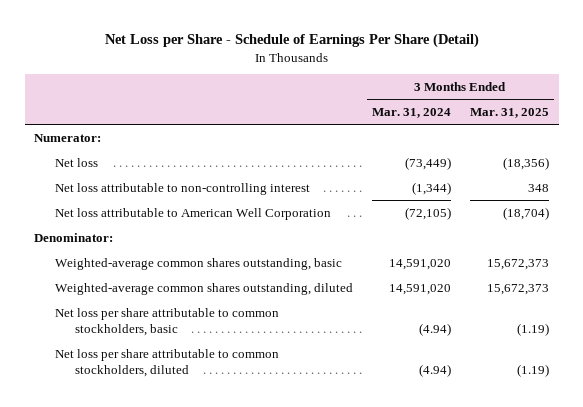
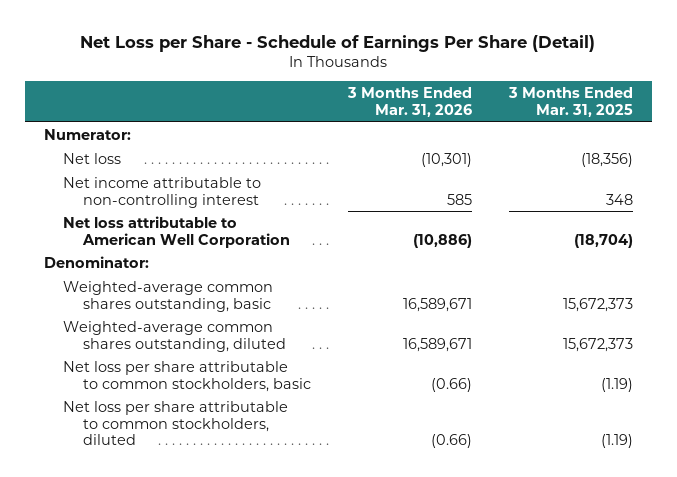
- | 3 Months Ended Mar. 31, 2024 | 3 Months Ended Mar. 31, 2025
+ | 3 Months Ended Mar. 31, 2026 | 3 Months Ended Mar. 31, 2025
- Net loss attributable to non-controlling interest | (1,344) | 348
+ Net income attributable to non-controlling interest | 585 | 348

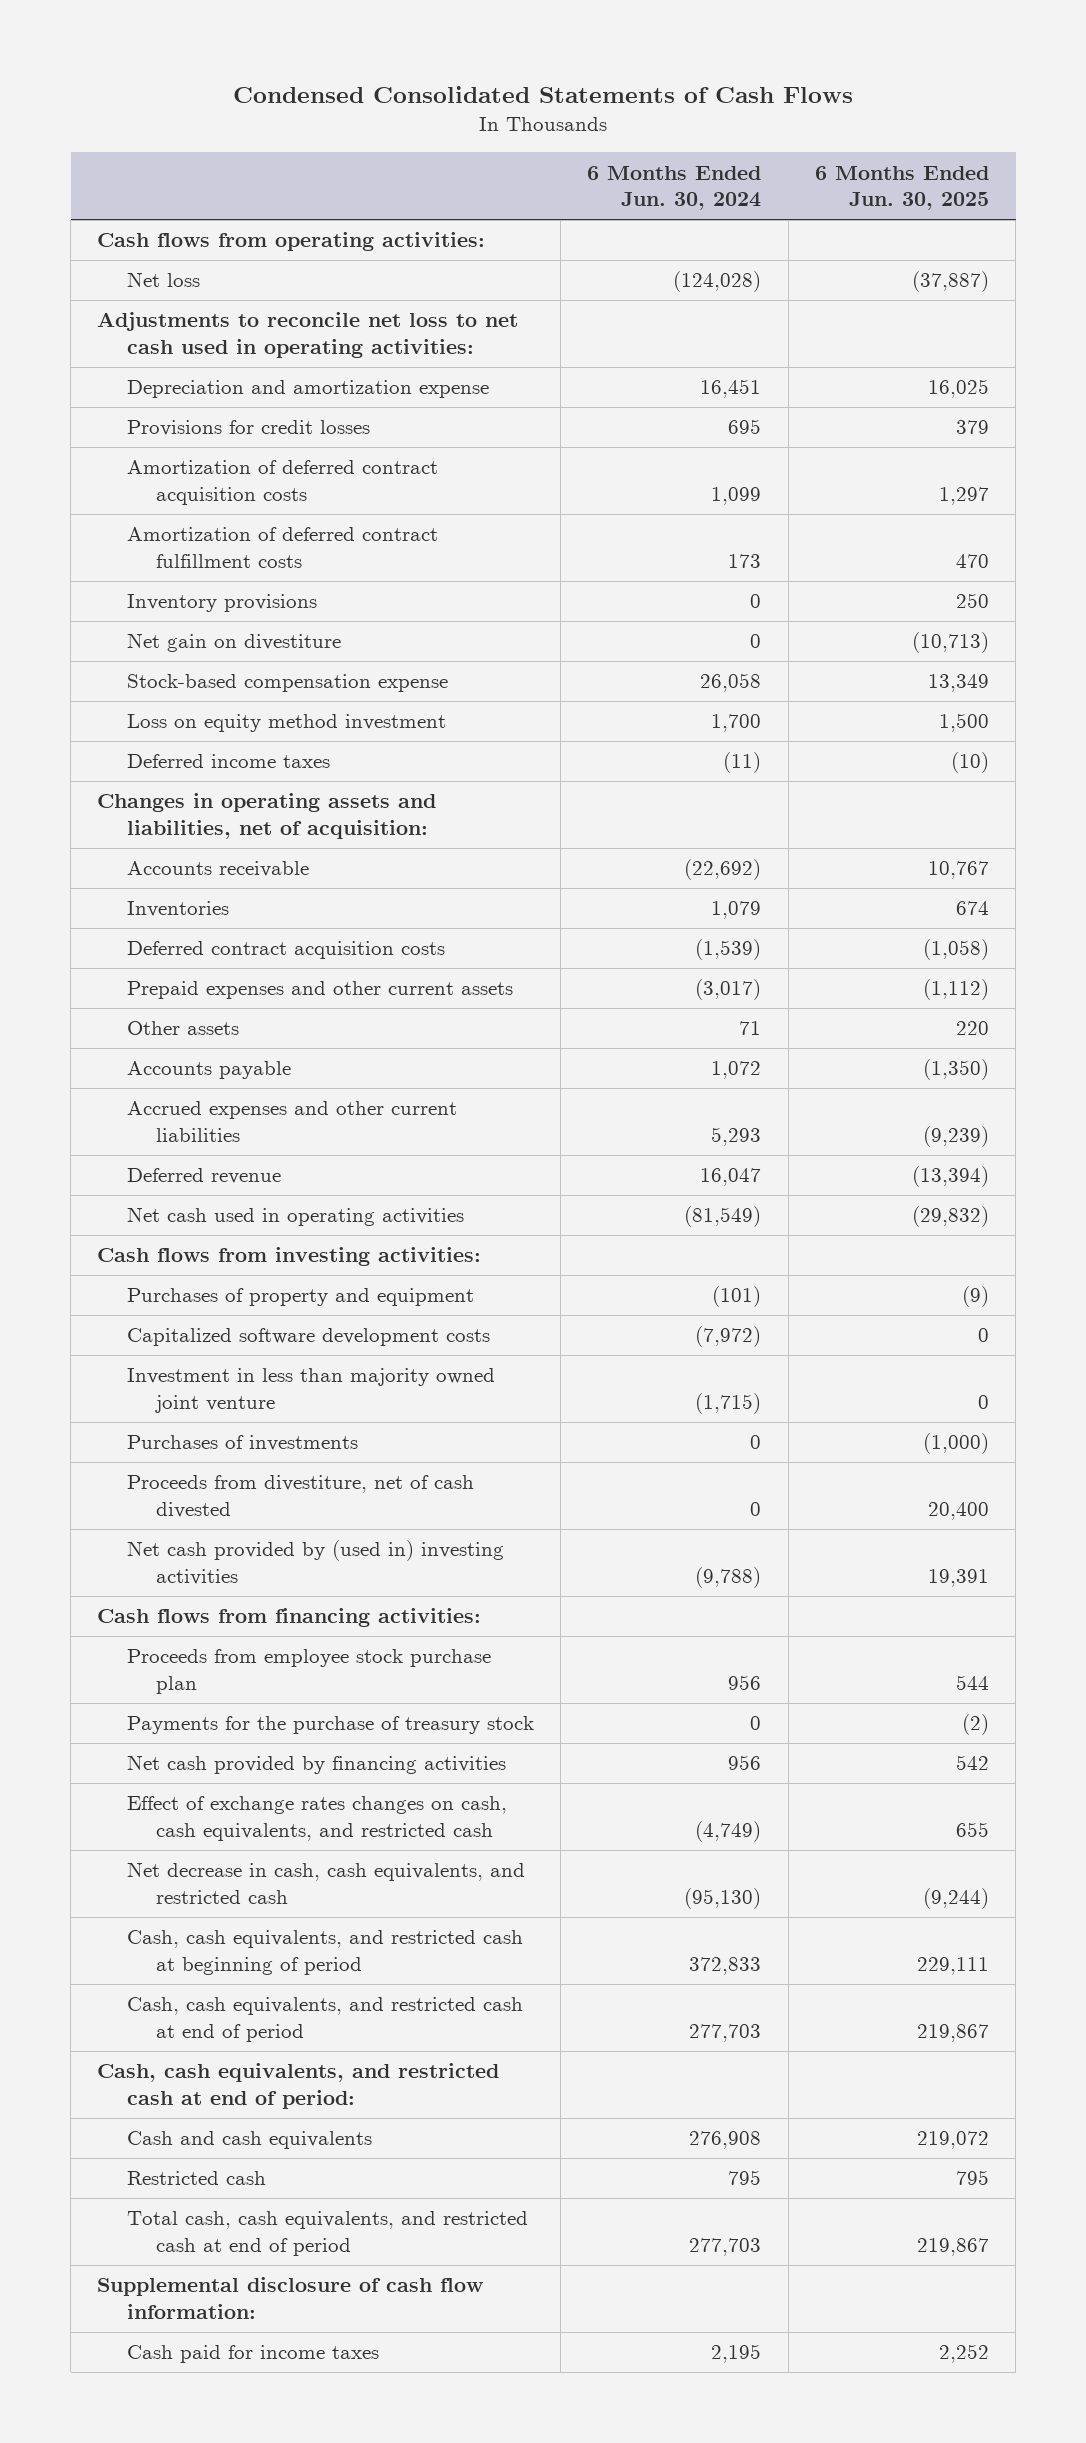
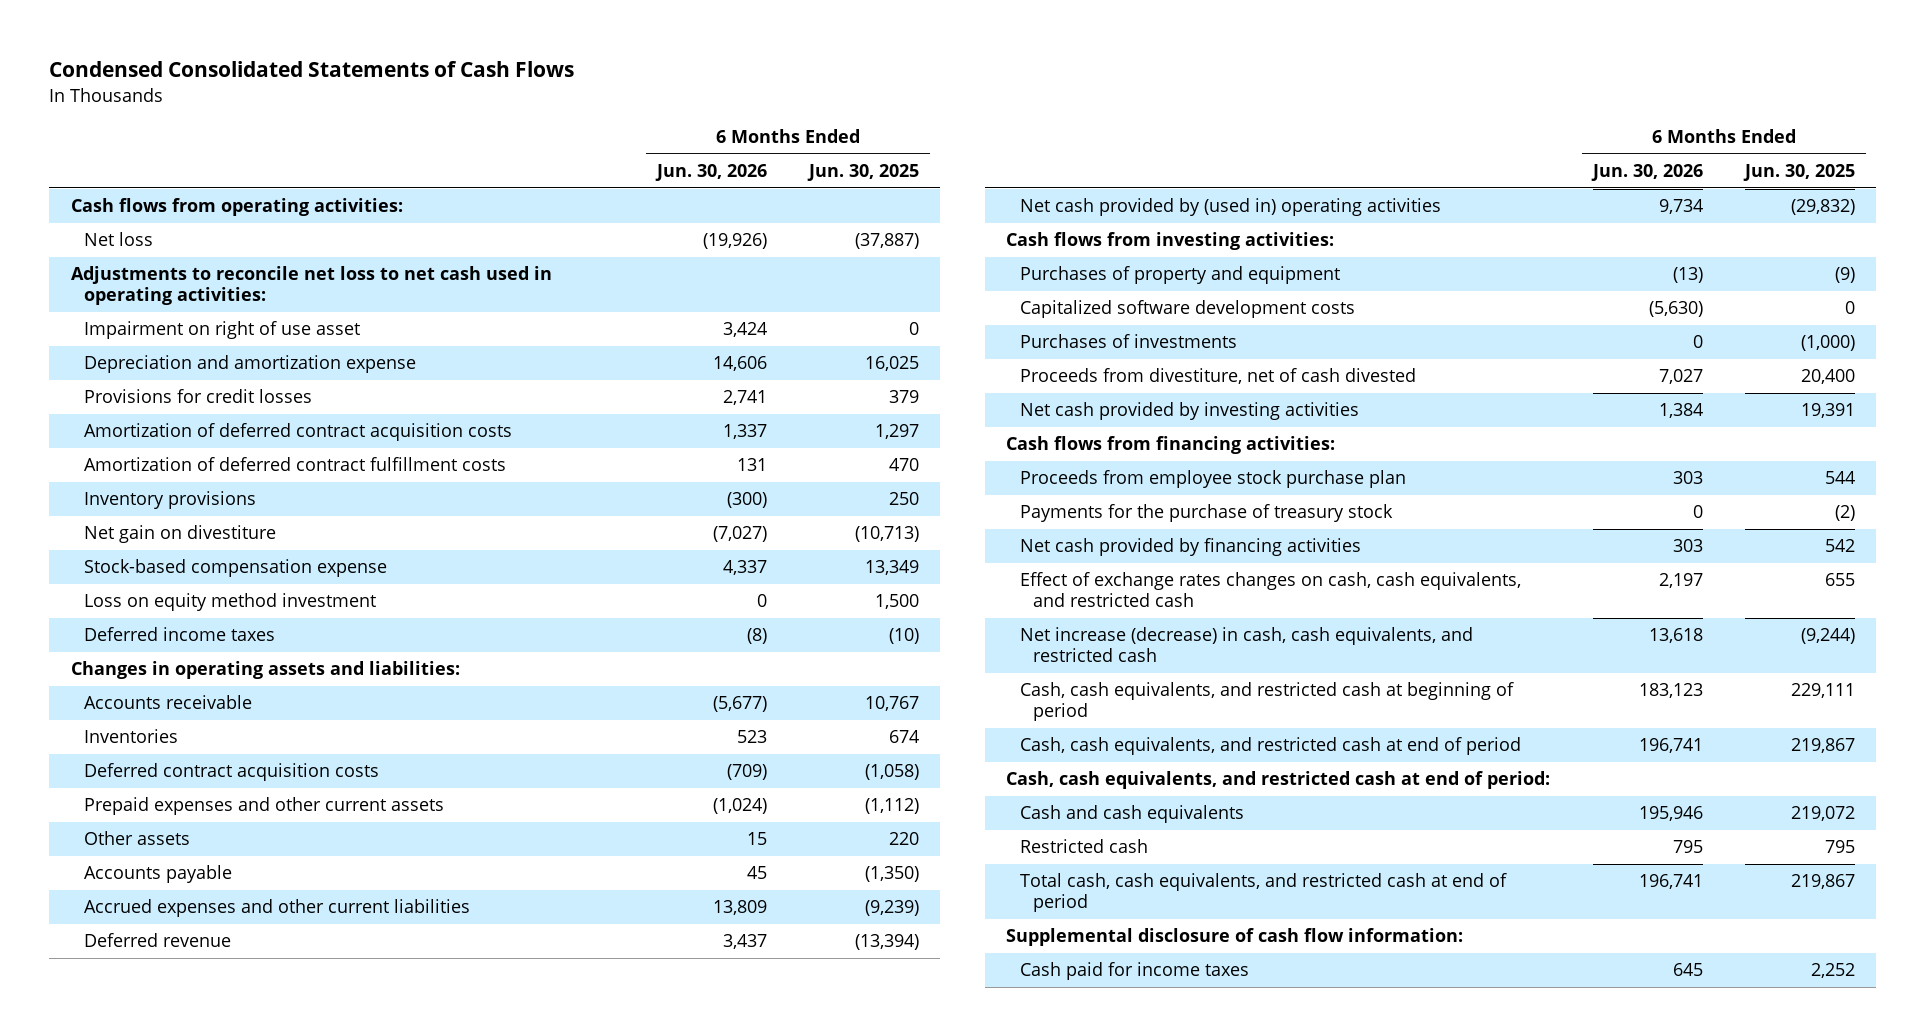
- | 6 Months Ended Jun. 30, 2024 | 6 Months Ended Jun. 30, 2025
+ | 6 Months Ended Jun. 30, 2026 | 6 Months Ended Jun. 30, 2025
+ Impairment on right of use asset | 3,424 | 0
- Changes in operating assets and liabilities, net of acquisition:
+ Changes in operating assets and liabilities:
- Net cash used in operating activities | (81,549) | (29,832)
+ Net cash provided by (used in) operating activities | 9,734 | (29,832)
- Investment in less than majority owned joint venture | (1,715) | 0
- Net cash provided by (used in) investing activities | (9,788) | 19,391
+ Net cash provided by investing activities | 1,384 | 19,391
- Net decrease in cash, cash equivalents, and restricted cash | (95,130) | (9,244)
+ Net increase (decrease) in cash, cash equivalents, and restricted cash | 13,618 | (9,244)

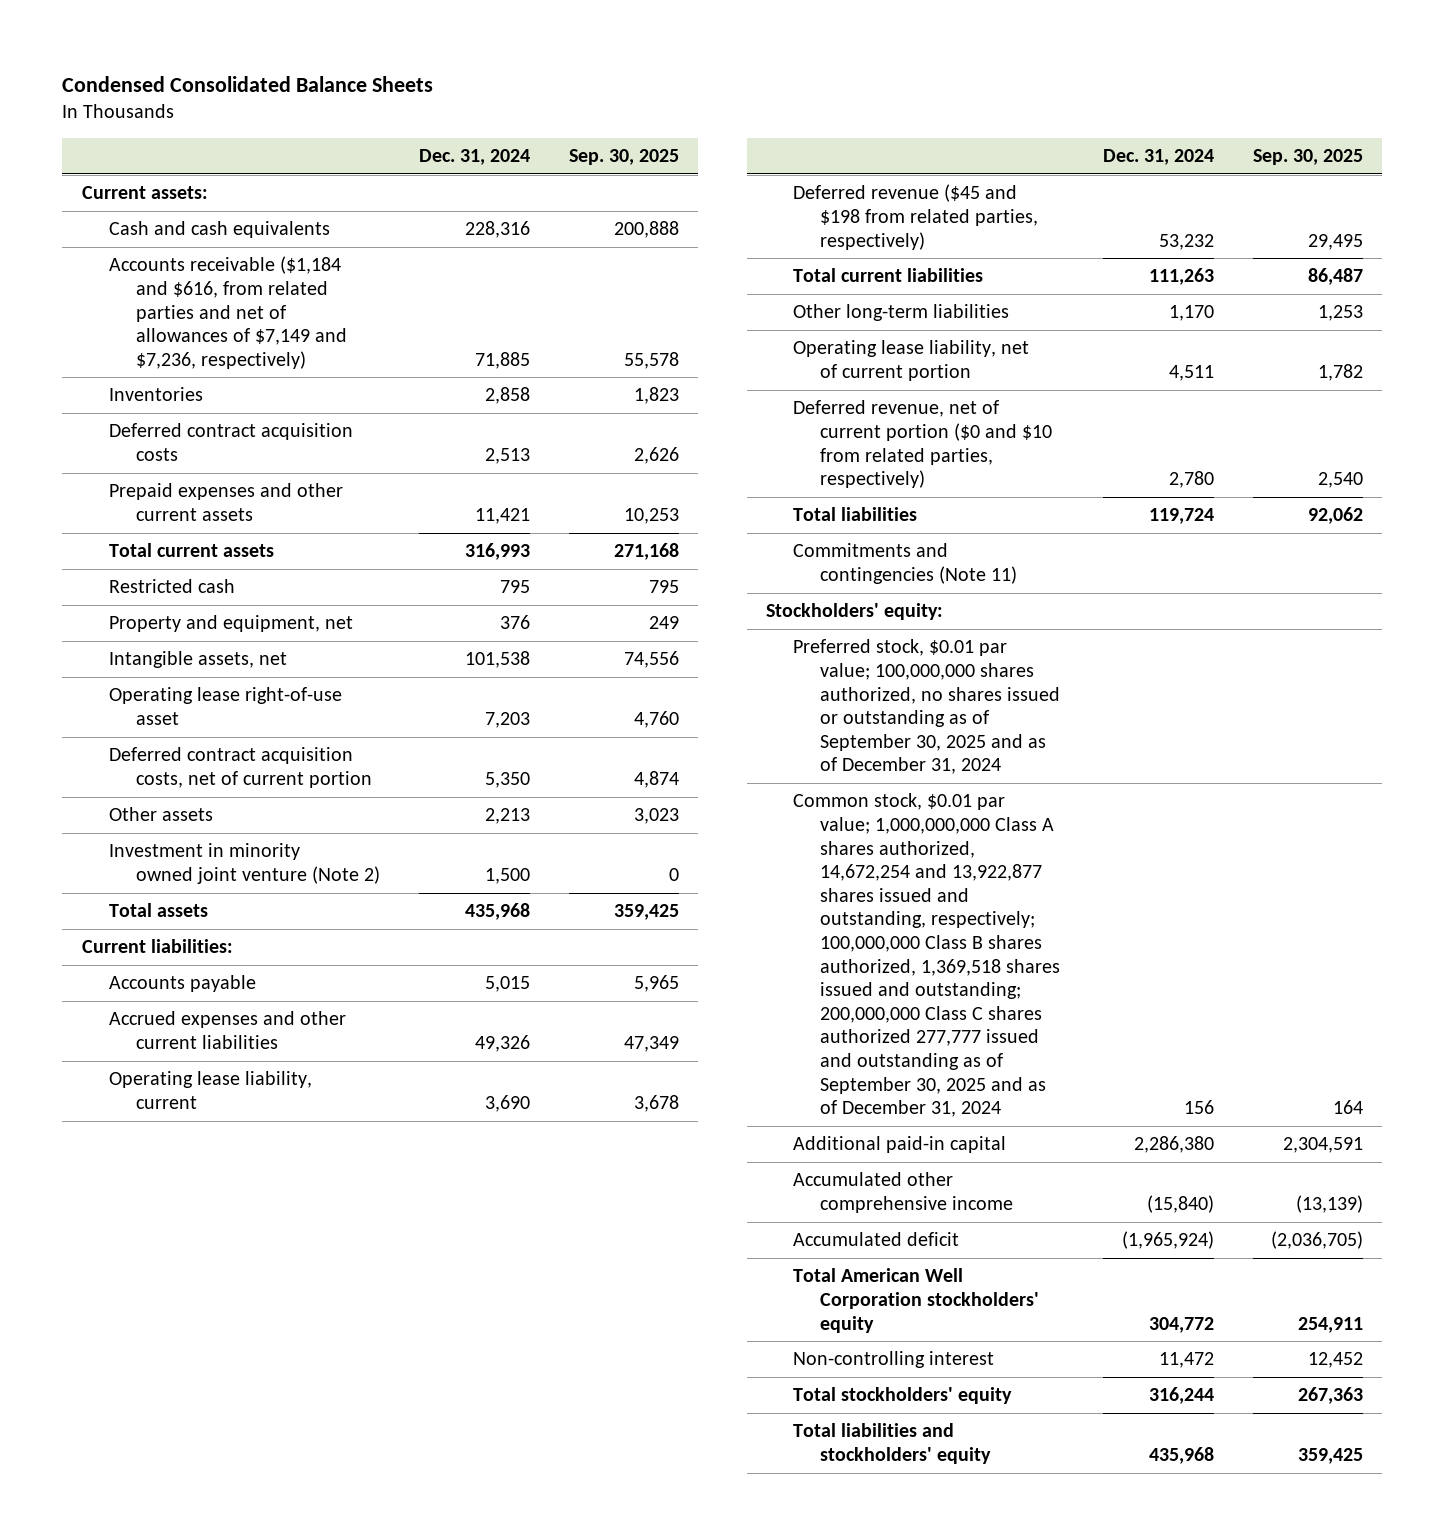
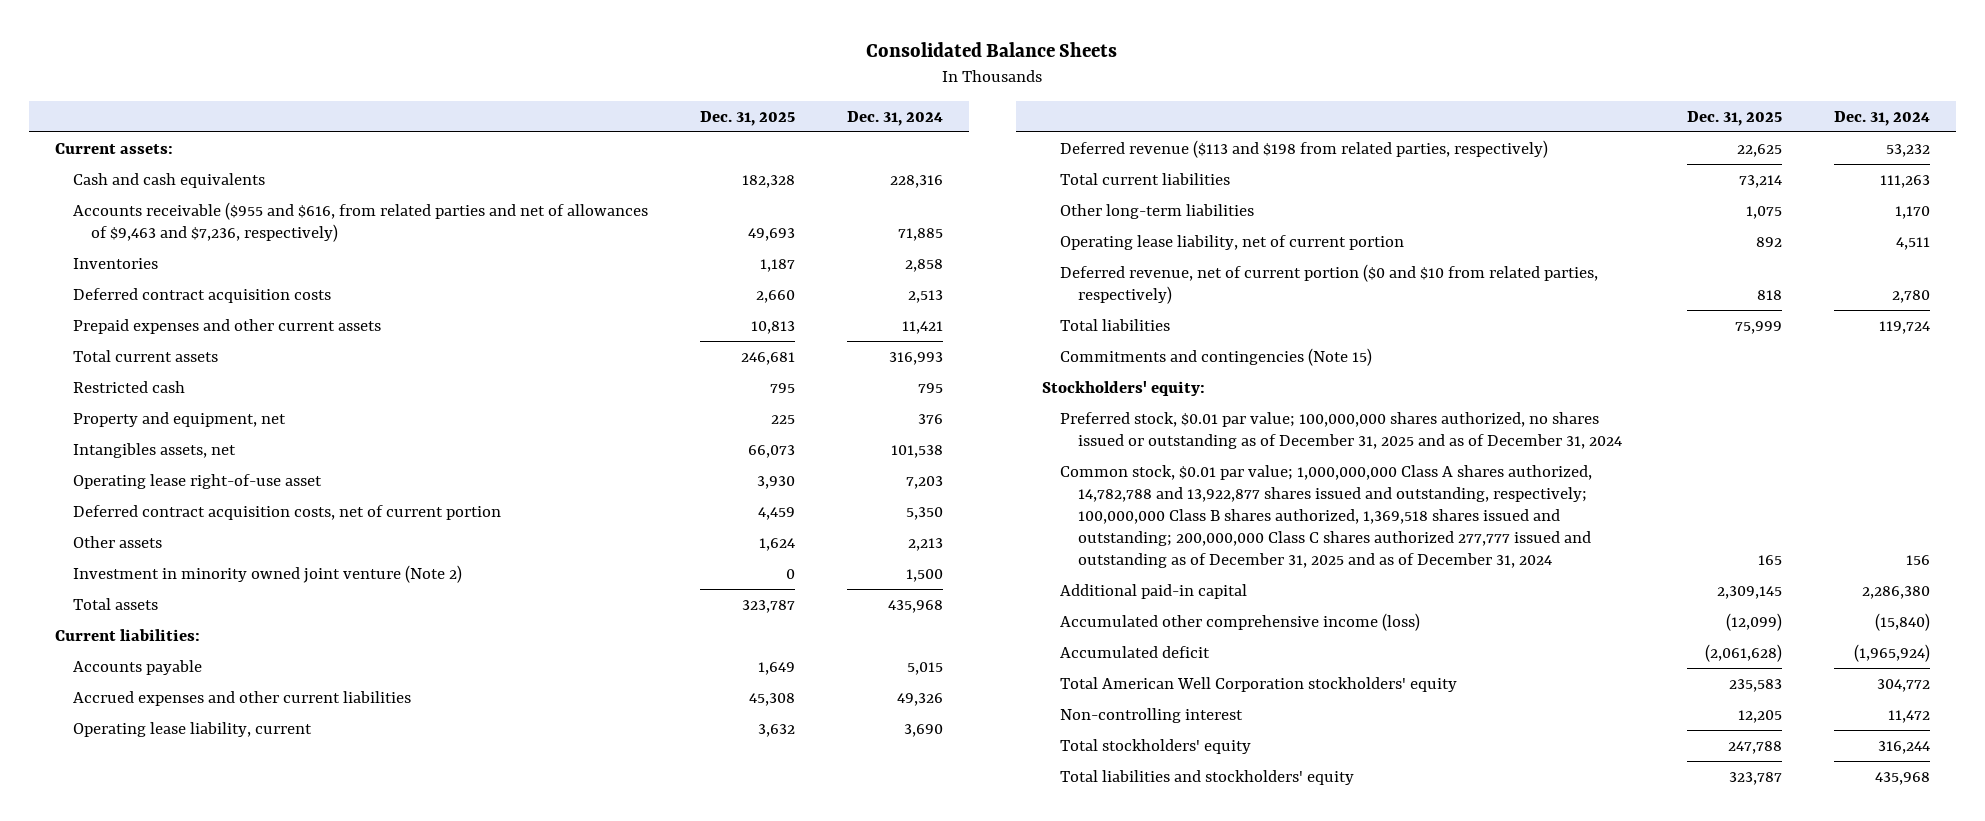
- Condensed Consolidated Balance Sheets
+ Consolidated Balance Sheets
- | Dec. 31, 2024 | Sep. 30, 2025
+ | Dec. 31, 2025 | Dec. 31, 2024
- Accounts receivable ($1,184 and $616, from related parties and net of allowances of $7,149 and $7,236, respectively) | 71,885 | 55,578
+ Accounts receivable ($955 and $616, from related parties and net of allowances of $9,463 and $7,236, respectively) | 49,693 | 71,885
- Intangible assets, net | 101,538 | 74,556
+ Intangibles assets, net | 66,073 | 101,538
- Deferred revenue ($45 and $198 from related parties, respectively) | 53,232 | 29,495
+ Deferred revenue ($113 and $198 from related parties, respectively) | 22,625 | 53,232
- Commitments and contingencies (Note 11)
+ Commitments and contingencies (Note 15)
- Preferred stock, $0.01 par value; 100,000,000 shares authorized, no shares issued or outstanding as of September 30, 2025 and as of December 31, 2024
- Common stock, $0.01 par value; 1,000,000,000 Class A shares authorized, 14,672,254 and 13,922,877 shares issued and outstanding, respectively; 100,000,000 Class B shares authorized, 1,369,518 shares issued and outstanding; 200,000,000 Class C shares authorized 277,777 issued and outstanding as of September 30, 2025 and as of December 31, 2024 | 156 | 164
+ Preferred stock, $0.01 par value; 100,000,000 shares authorized, no shares issued or outstanding as of December 31, 2025 and as of December 31, 2024
+ Common stock, $0.01 par value; 1,000,000,000 Class A shares authorized, 14,782,788 and 13,922,877 shares issued and outstanding, respectively; 100,000,000 Class B shares authorized, 1,369,518 shares issued and outstanding; 200,000,000 Class C shares authorized 277,777 issued and outstanding as of December 31, 2025 and as of December 31, 2024 | 165 | 156
- Accumulated other comprehensive income | (15,840) | (13,139)
+ Accumulated other comprehensive income (loss) | (12,099) | (15,840)

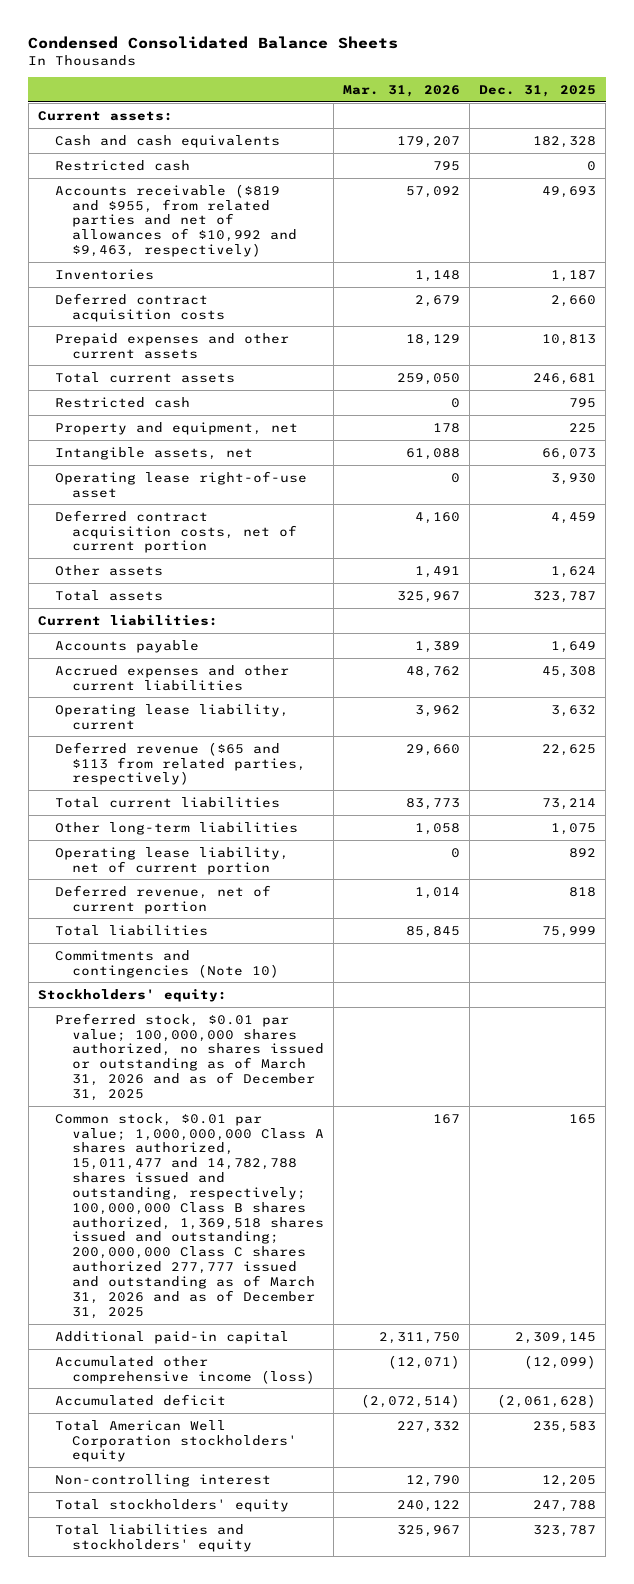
- Consolidated Balance Sheets
+ Condensed Consolidated Balance Sheets
- | Dec. 31, 2025 | Dec. 31, 2024
+ | Mar. 31, 2026 | Dec. 31, 2025
- Accounts receivable ($955 and $616, from related parties and net of allowances of $9,463 and $7,236, respectively) | 49,693 | 71,885
+ Restricted cash | 795 | 0
+ Accounts receivable ($819 and $955, from related parties and net of allowances of $10,992 and $9,463, respectively) | 57,092 | 49,693
- Intangibles assets, net | 66,073 | 101,538
+ Intangible assets, net | 61,088 | 66,073
- Investment in minority owned joint venture (Note 2) | 0 | 1,500
- Deferred revenue ($113 and $198 from related parties, respectively) | 22,625 | 53,232
+ Deferred revenue ($65 and $113 from related parties, respectively) | 29,660 | 22,625
- Deferred revenue, net of current portion ($0 and $10 from related parties, respectively) | 818 | 2,780
+ Deferred revenue, net of current portion | 1,014 | 818
- Commitments and contingencies (Note 15)
+ Commitments and contingencies (Note 10)
- Preferred stock, $0.01 par value; 100,000,000 shares authorized, no shares issued or outstanding as of December 31, 2025 and as of December 31, 2024
- Common stock, $0.01 par value; 1,000,000,000 Class A shares authorized, 14,782,788 and 13,922,877 shares issued and outstanding, respectively; 100,000,000 Class B shares authorized, 1,369,518 shares issued and outstanding; 200,000,000 Class C shares authorized 277,777 issued and outstanding as of December 31, 2025 and as of December 31, 2024 | 165 | 156
+ Preferred stock, $0.01 par value; 100,000,000 shares authorized, no shares issued or outstanding as of March 31, 2026 and as of December 31, 2025
+ Common stock, $0.01 par value; 1,000,000,000 Class A shares authorized, 15,011,477 and 14,782,788 shares issued and outstanding, respectively; 100,000,000 Class B shares authorized, 1,369,518 shares issued and outstanding; 200,000,000 Class C shares authorized 277,777 issued and outstanding as of March 31, 2026 and as of December 31, 2025 | 167 | 165

